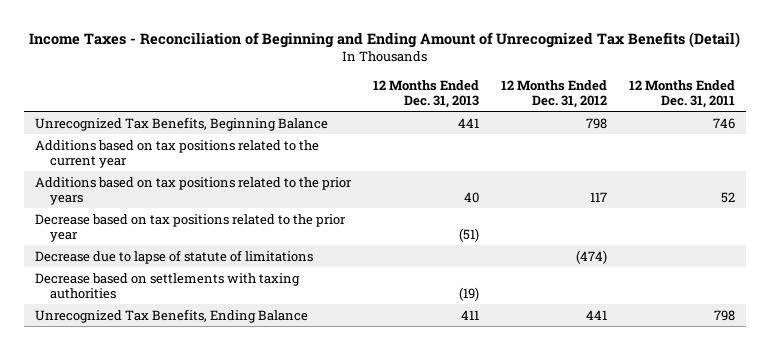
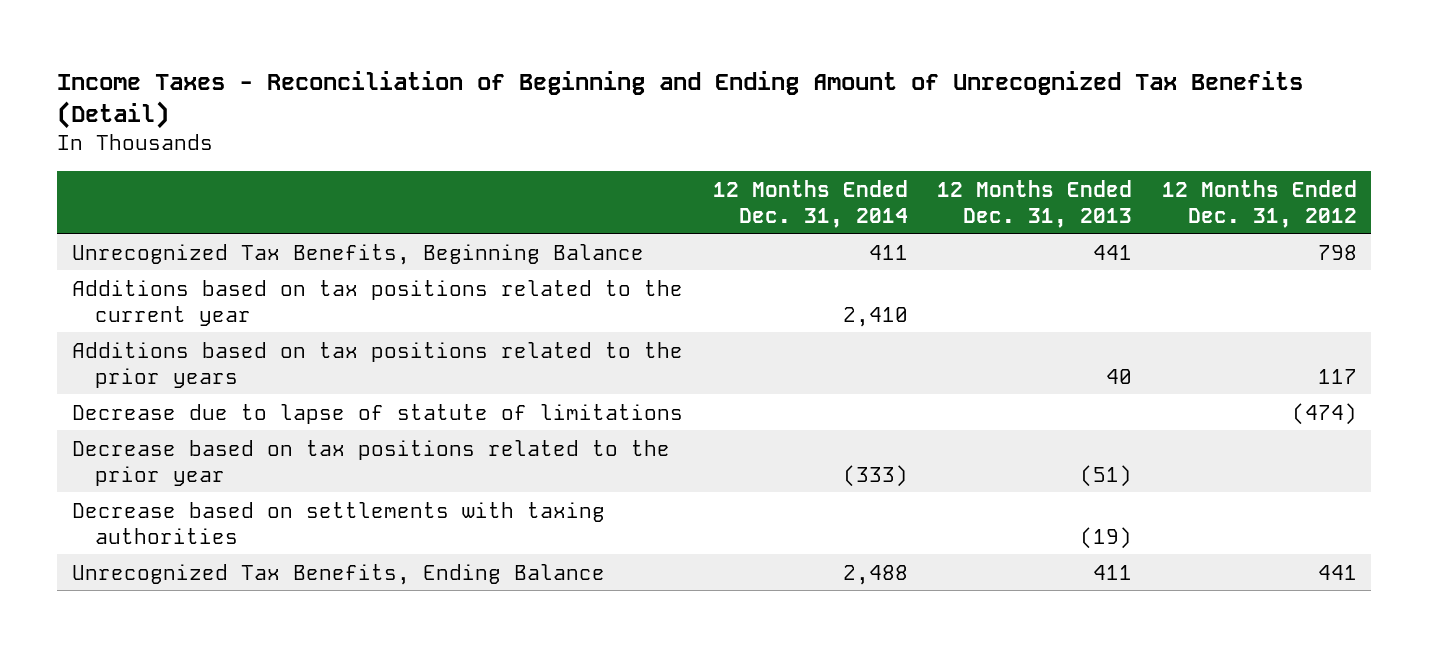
- | 12 Months Ended Dec. 31, 2013 | 12 Months Ended Dec. 31, 2012 | 12 Months Ended Dec. 31, 2011
+ | 12 Months Ended Dec. 31, 2014 | 12 Months Ended Dec. 31, 2013 | 12 Months Ended Dec. 31, 2012
moved down: Decrease based on tax positions related to the prior year | (333) | (51) |

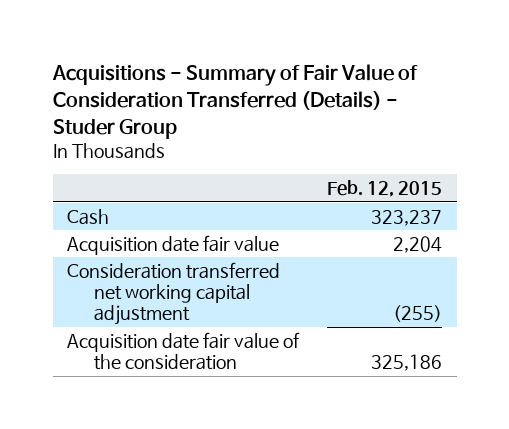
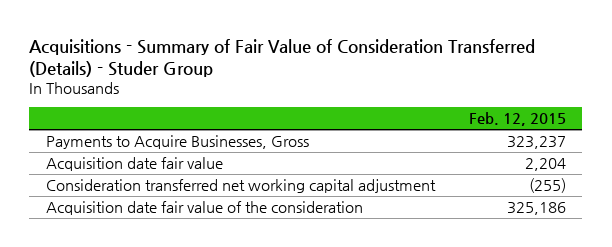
- Cash | 323,237
+ Payments to Acquire Businesses, Gross | 323,237

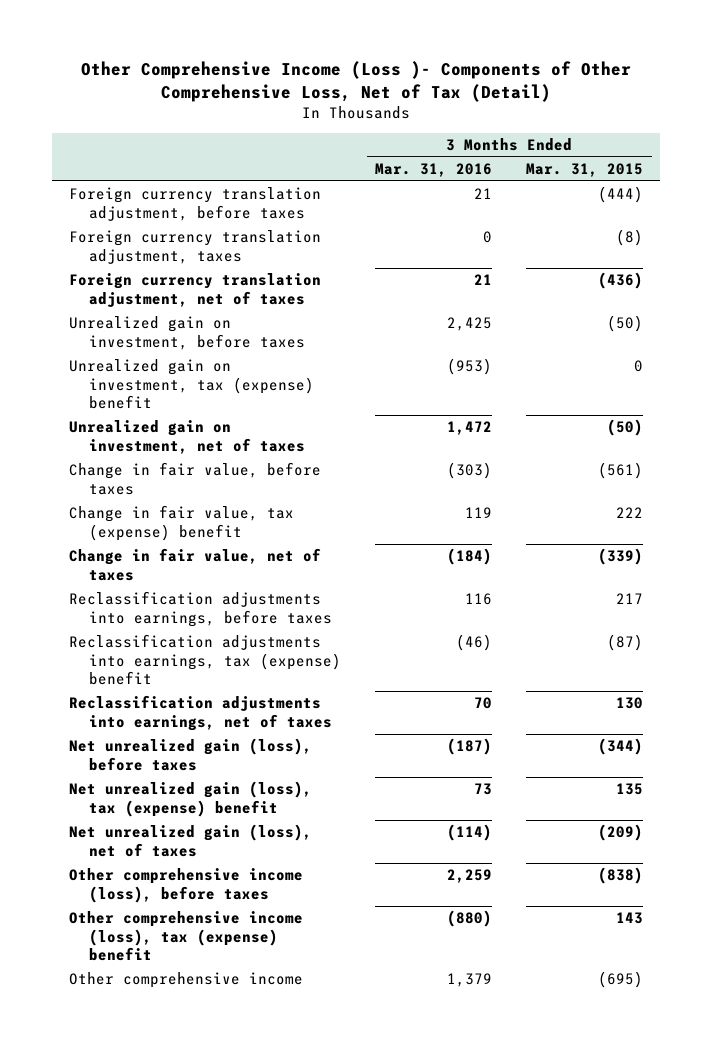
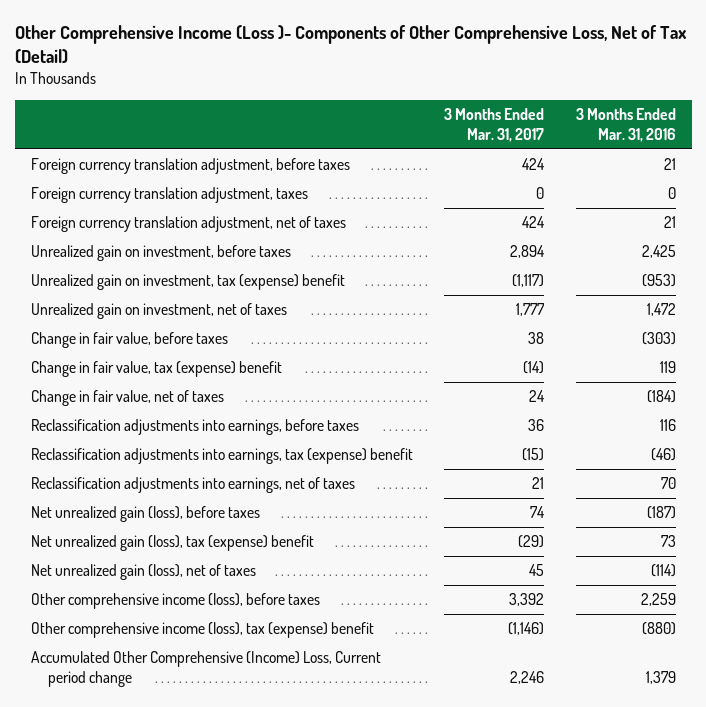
- | 3 Months Ended Mar. 31, 2016 | 3 Months Ended Mar. 31, 2015
+ | 3 Months Ended Mar. 31, 2017 | 3 Months Ended Mar. 31, 2016
- Other comprehensive income | 1,379 | (695)
+ Accumulated Other Comprehensive (Income) Loss, Current period change | 2,246 | 1,379

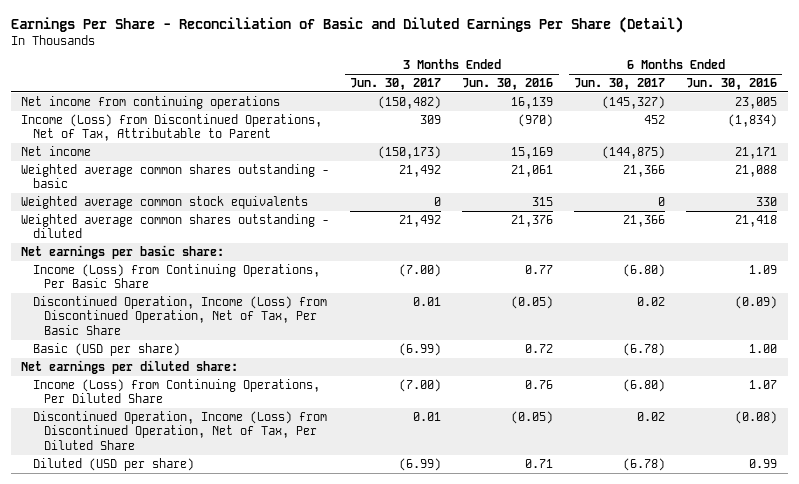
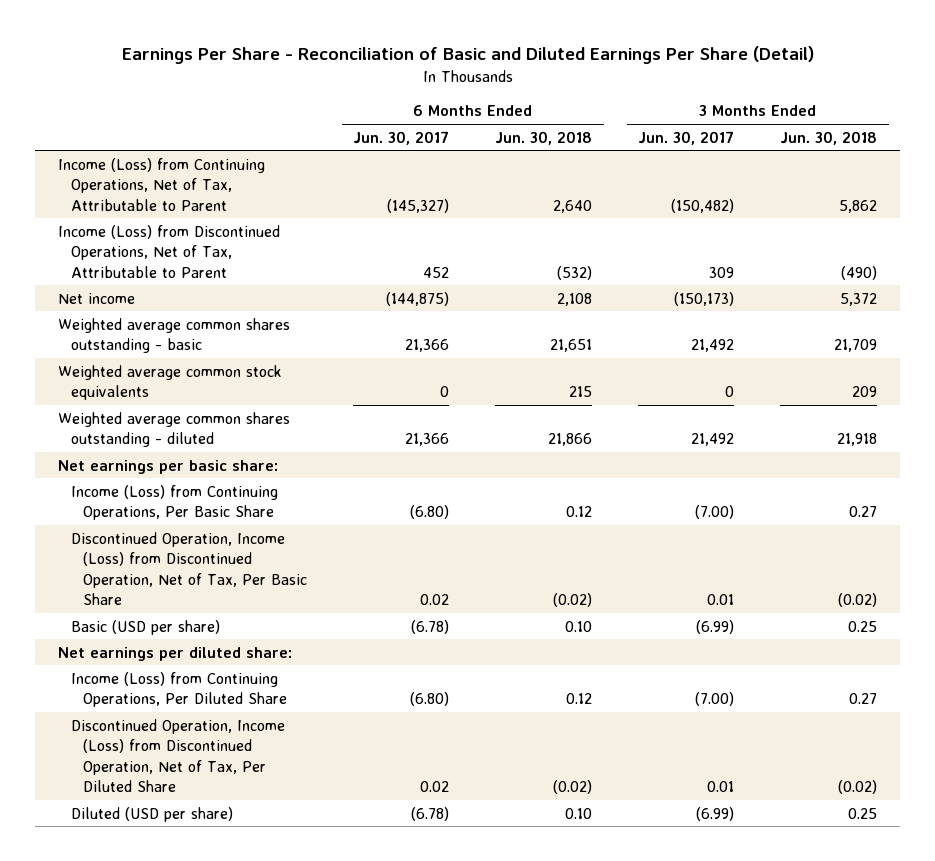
- | 3 Months Ended Jun. 30, 2017 | 3 Months Ended Jun. 30, 2016 | 6 Months Ended Jun. 30, 2017 | 6 Months Ended Jun. 30, 2016
+ | 6 Months Ended Jun. 30, 2017 | 6 Months Ended Jun. 30, 2018 | 3 Months Ended Jun. 30, 2017 | 3 Months Ended Jun. 30, 2018
- Net income from continuing operations | (150,482) | 16,139 | (145,327) | 23,005
+ Income (Loss) from Continuing Operations, Net of Tax, Attributable to Parent | (145,327) | 2,640 | (150,482) | 5,862

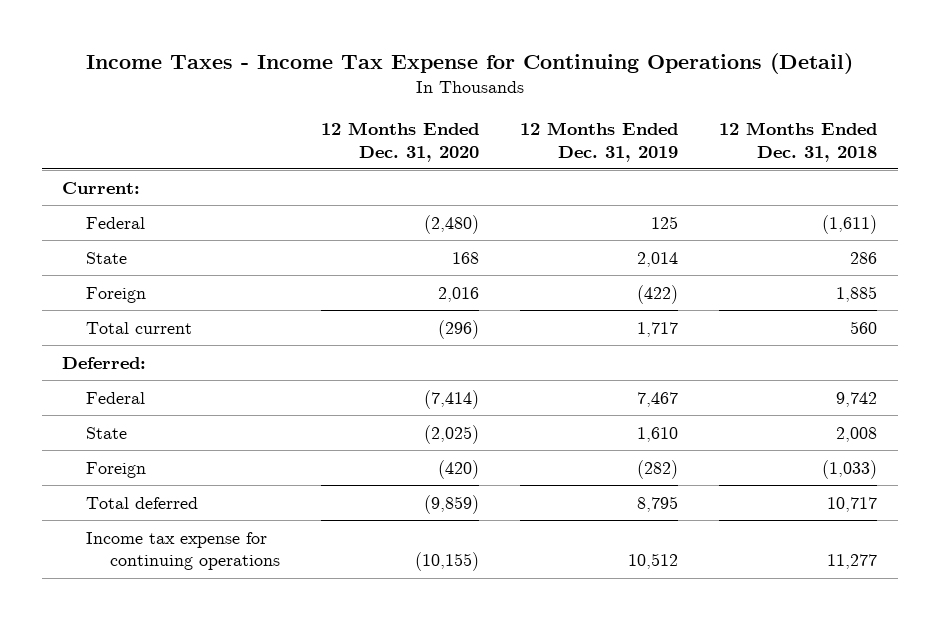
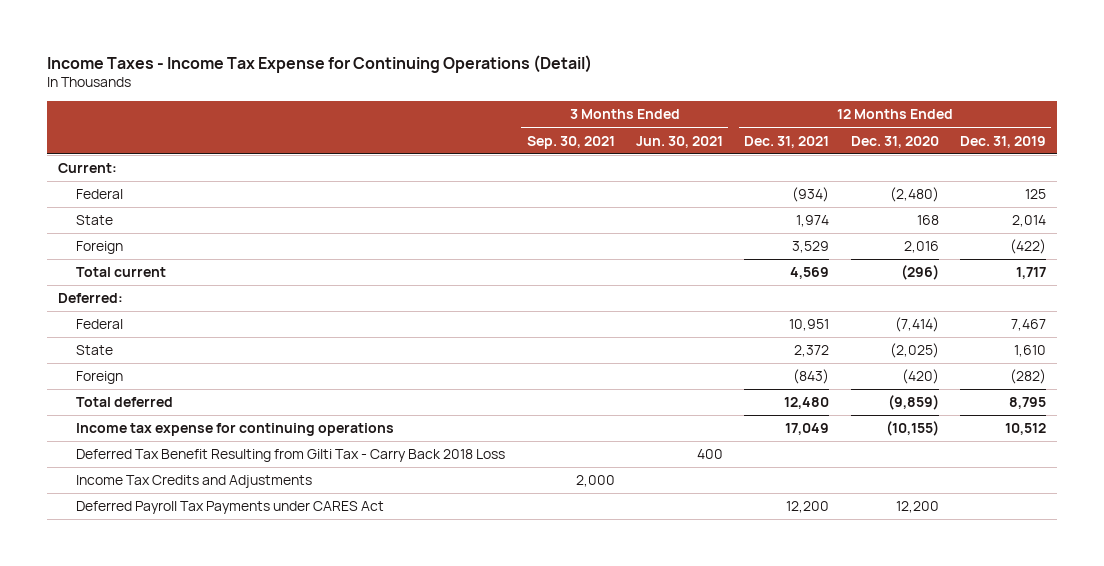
- | 12 Months Ended Dec. 31, 2020 | 12 Months Ended Dec. 31, 2019 | 12 Months Ended Dec. 31, 2018
+ | 3 Months Ended Sep. 30, 2021 | 3 Months Ended Jun. 30, 2021 | 12 Months Ended Dec. 31, 2021 | 12 Months Ended Dec. 31, 2020 | 12 Months Ended Dec. 31, 2019
+ Deferred Tax Benefit Resulting from Gilti Tax - Carry Back 2018 Loss | | 400 | | |
+ Income Tax Credits and Adjustments | 2,000 | | | |
+ Deferred Payroll Tax Payments under CARES Act | | | 12,200 | 12,200 |

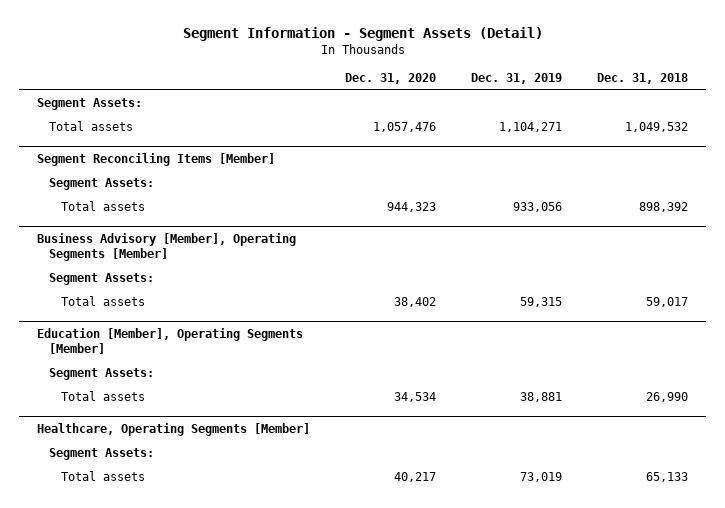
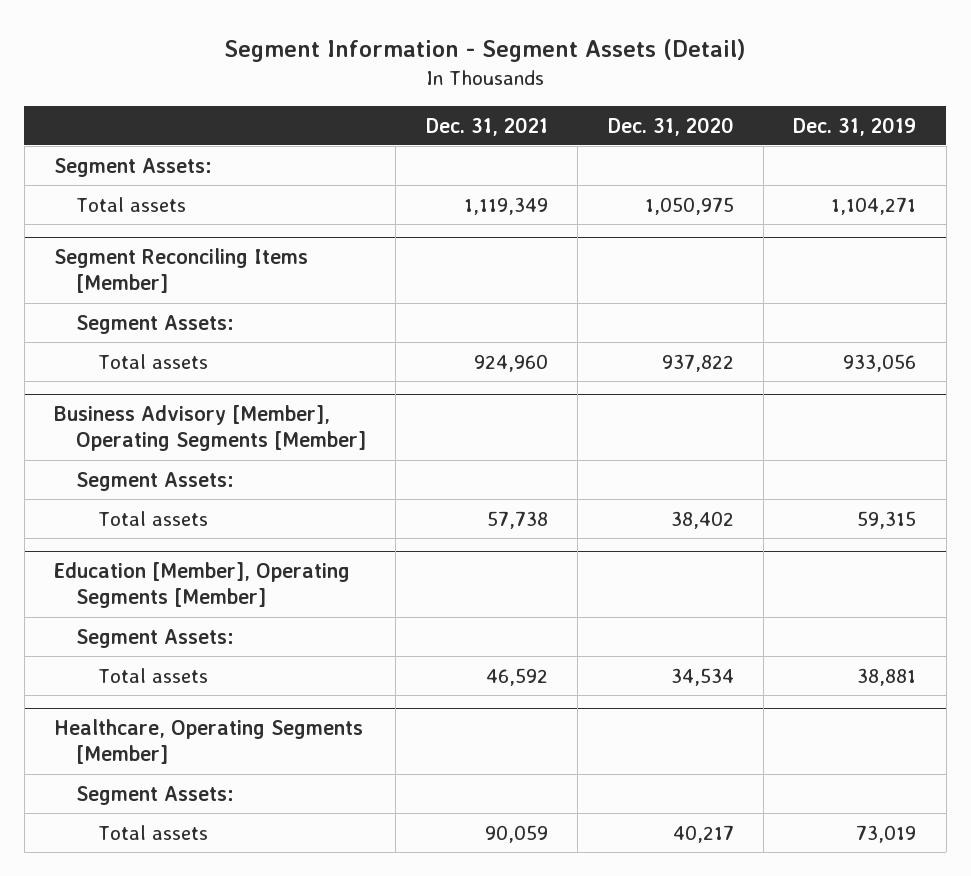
- | Dec. 31, 2020 | Dec. 31, 2019 | Dec. 31, 2018
+ | Dec. 31, 2021 | Dec. 31, 2020 | Dec. 31, 2019
- Total assets | 1,057,476 | 1,104,271 | 1,049,532
+ Total assets | 1,119,349 | 1,050,975 | 1,104,271
@ Segment Reconciling Items [Member]
- Total assets | 944,323 | 933,056 | 898,392
+ Total assets | 924,960 | 937,822 | 933,056

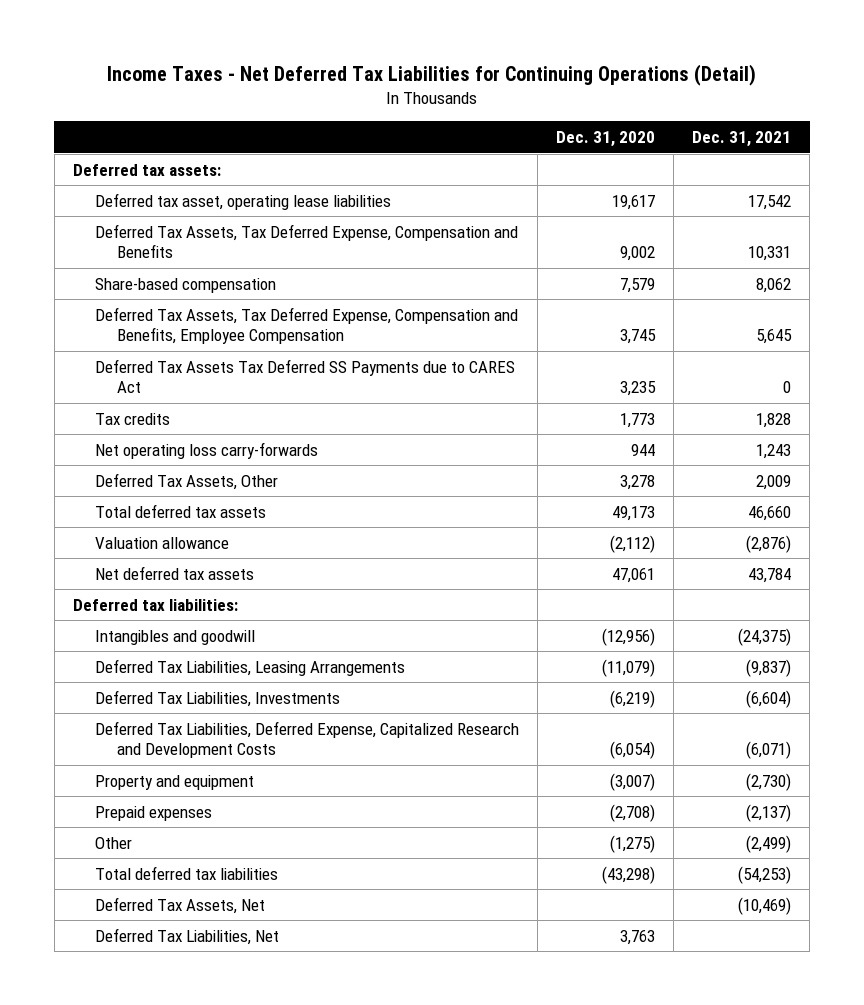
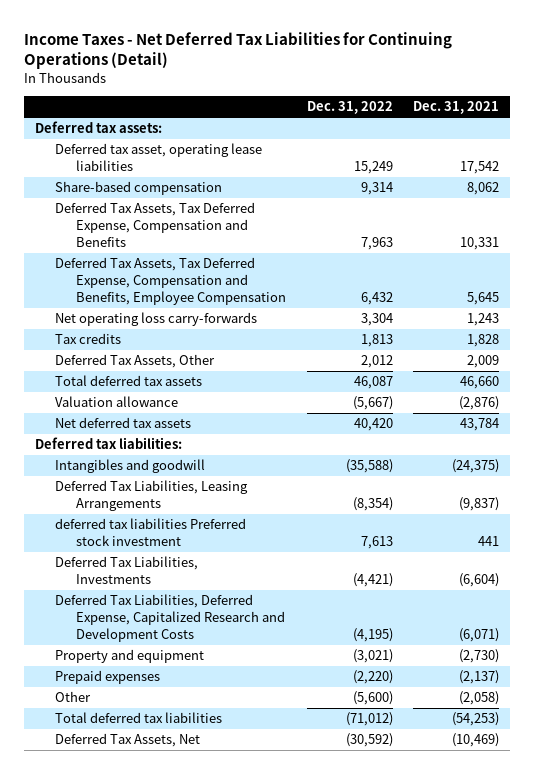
- | Dec. 31, 2020 | Dec. 31, 2021
+ | Dec. 31, 2022 | Dec. 31, 2021
moved down: Deferred Tax Assets, Tax Deferred Expense, Compensation and Benefits | 7,963 | 10,331
- Deferred Tax Assets Tax Deferred SS Payments due to CARES Act | 3,235 | 0
moved down: Tax credits | 1,813 | 1,828
+ deferred tax liabilities Preferred stock investment | 7,613 | 441
- Other | (1,275) | (2,499)
+ Other | (5,600) | (2,058)
- Deferred Tax Liabilities, Net | 3,763 |

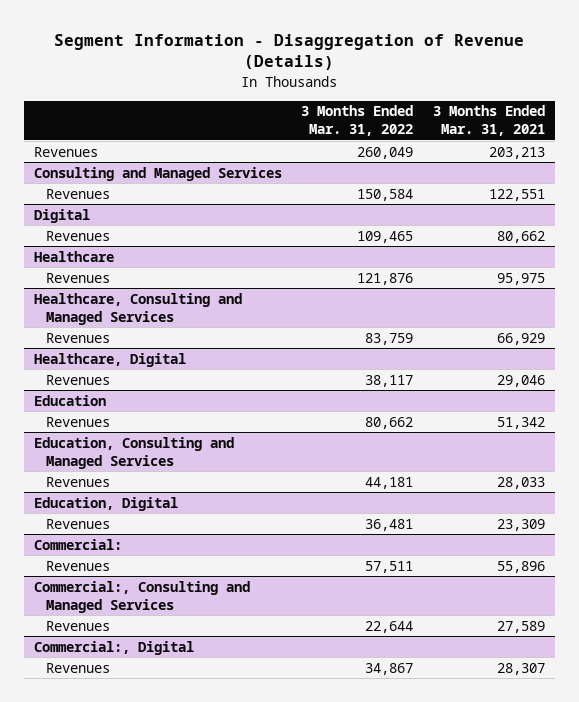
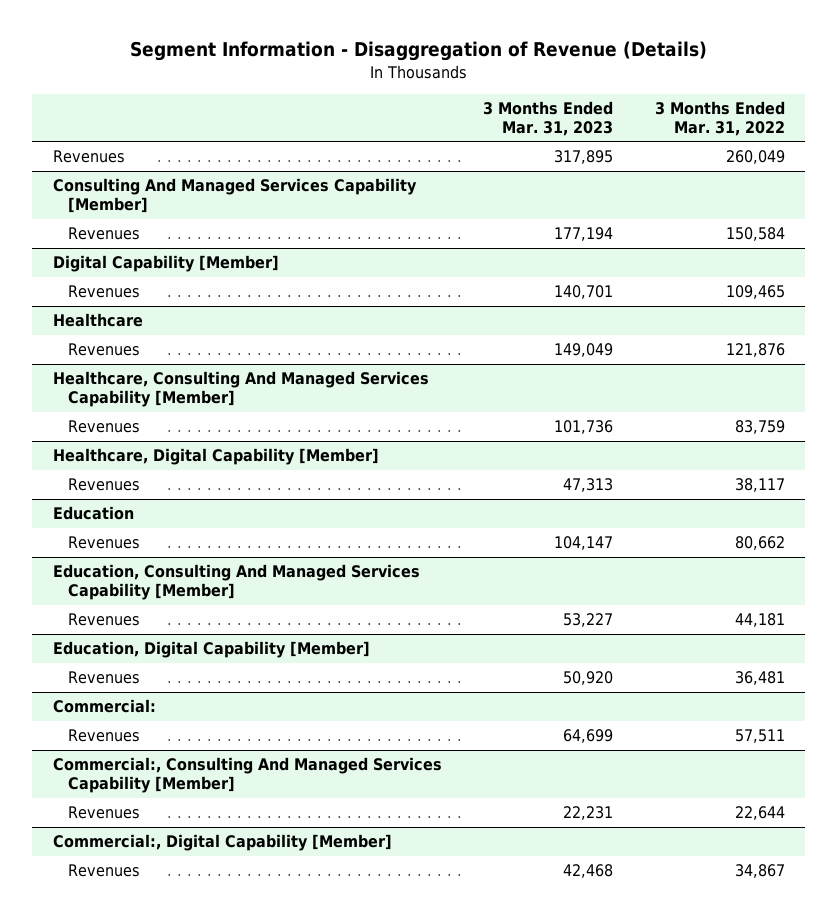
- | 3 Months Ended Mar. 31, 2022 | 3 Months Ended Mar. 31, 2021
+ | 3 Months Ended Mar. 31, 2023 | 3 Months Ended Mar. 31, 2022
- Consulting and Managed Services
+ Consulting And Managed Services Capability [Member]
- Digital
+ Digital Capability [Member]
- Healthcare, Consulting and Managed Services
+ Healthcare, Consulting And Managed Services Capability [Member]
- Healthcare, Digital
+ Healthcare, Digital Capability [Member]
- Education, Consulting and Managed Services
+ Education, Consulting And Managed Services Capability [Member]
- Education, Digital
+ Education, Digital Capability [Member]
- Commercial:, Consulting and Managed Services
+ Commercial:, Consulting And Managed Services Capability [Member]
- Commercial:, Digital
+ Commercial:, Digital Capability [Member]

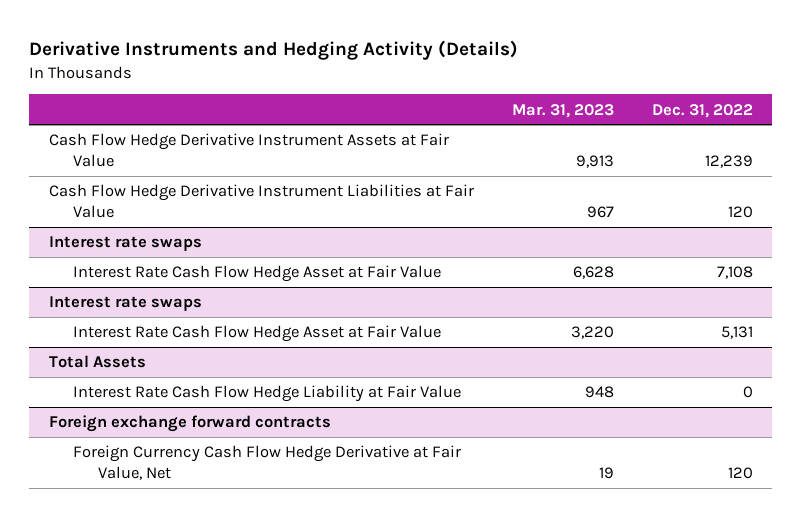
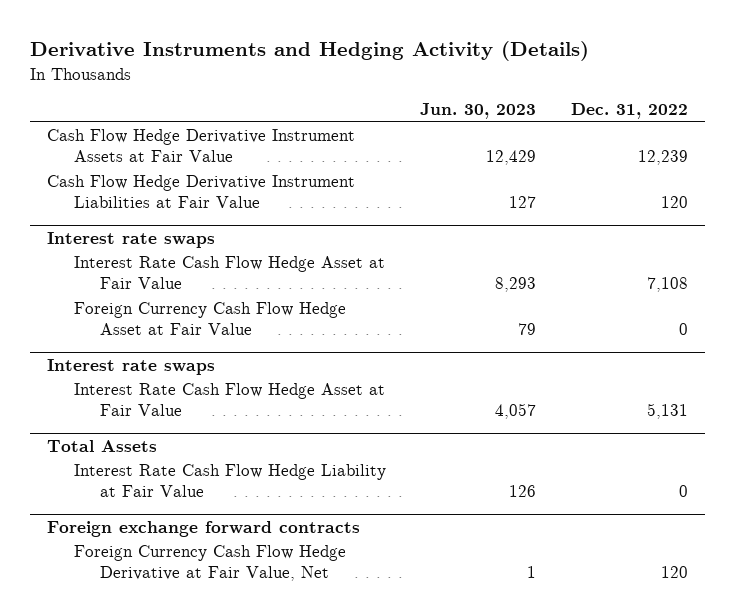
- | Mar. 31, 2023 | Dec. 31, 2022
+ | Jun. 30, 2023 | Dec. 31, 2022
@ Interest rate swaps
+ Foreign Currency Cash Flow Hedge Asset at Fair Value | 79 | 0

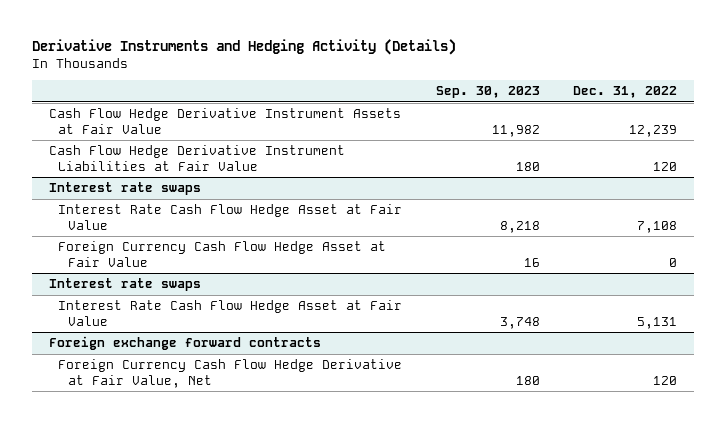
- | Jun. 30, 2023 | Dec. 31, 2022
+ | Sep. 30, 2023 | Dec. 31, 2022
- Total Assets
- Interest Rate Cash Flow Hedge Liability at Fair Value | 126 | 0

